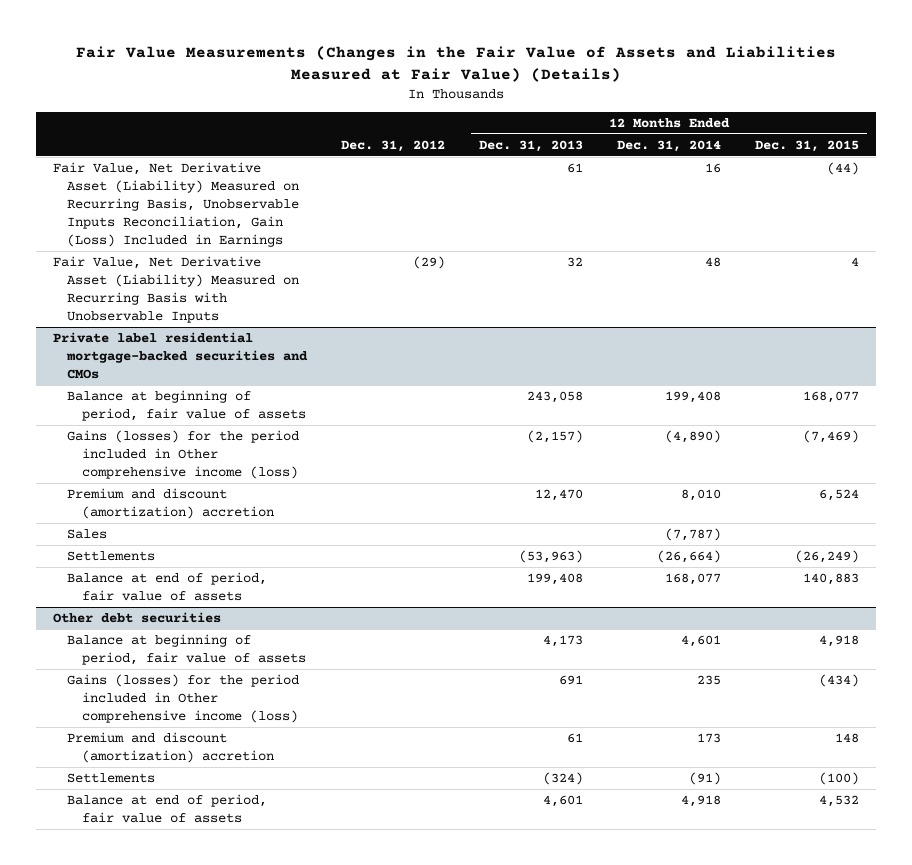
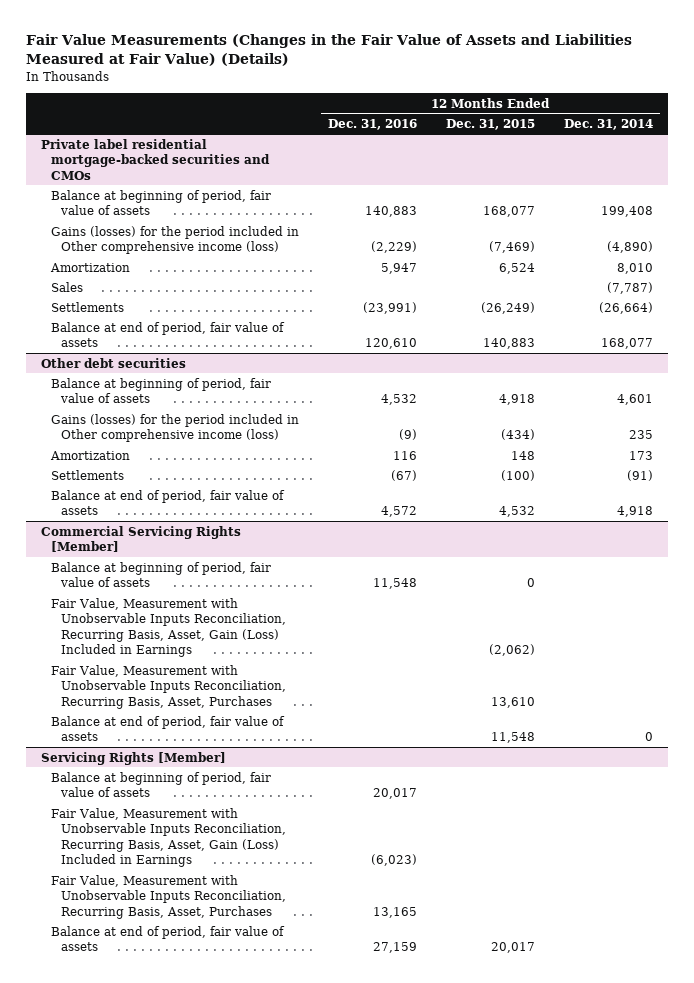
- | Dec. 31, 2012 | 12 Months Ended Dec. 31, 2013 | 12 Months Ended Dec. 31, 2014 | 12 Months Ended Dec. 31, 2015
+ | 12 Months Ended Dec. 31, 2016 | 12 Months Ended Dec. 31, 2015 | 12 Months Ended Dec. 31, 2014
- Fair Value, Net Derivative Asset (Liability) Measured on Recurring Basis, Unobservable Inputs Reconciliation, Gain (Loss) Included in Earnings | | 61 | 16 | (44)
- Fair Value, Net Derivative Asset (Liability) Measured on Recurring Basis with Unobservable Inputs | (29) | 32 | 48 | 4
@ Private label residential mortgage-backed securities and CMOs
- Premium and discount (amortization) accretion | | 12,470 | 8,010 | 6,524
+ Amortization | 5,947 | 6,524 | 8,010
@ Other debt securities
- Premium and discount (amortization) accretion | | 61 | 173 | 148
+ Amortization | 116 | 148 | 173
+ Commercial Servicing Rights [Member]
+ Balance at beginning of period, fair value of assets | 11,548 | 0 |
+ Fair Value, Measurement with Unobservable Inputs Reconciliation, Recurring Basis, Asset, Gain (Loss) Included in Earnings | | (2,062) |
+ Fair Value, Measurement with Unobservable Inputs Reconciliation, Recurring Basis, Asset, Purchases | | 13,610 |
+ Balance at end of period, fair value of assets | | 11,548 | 0
+ Servicing Rights [Member]
+ Balance at beginning of period, fair value of assets | 20,017 | |
+ Fair Value, Measurement with Unobservable Inputs Reconciliation, Recurring Basis, Asset, Gain (Loss) Included in Earnings | (6,023) | |
+ Fair Value, Measurement with Unobservable Inputs Reconciliation, Recurring Basis, Asset, Purchases | 13,165 | |
+ Balance at end of period, fair value of assets | 27,159 | 20,017 |

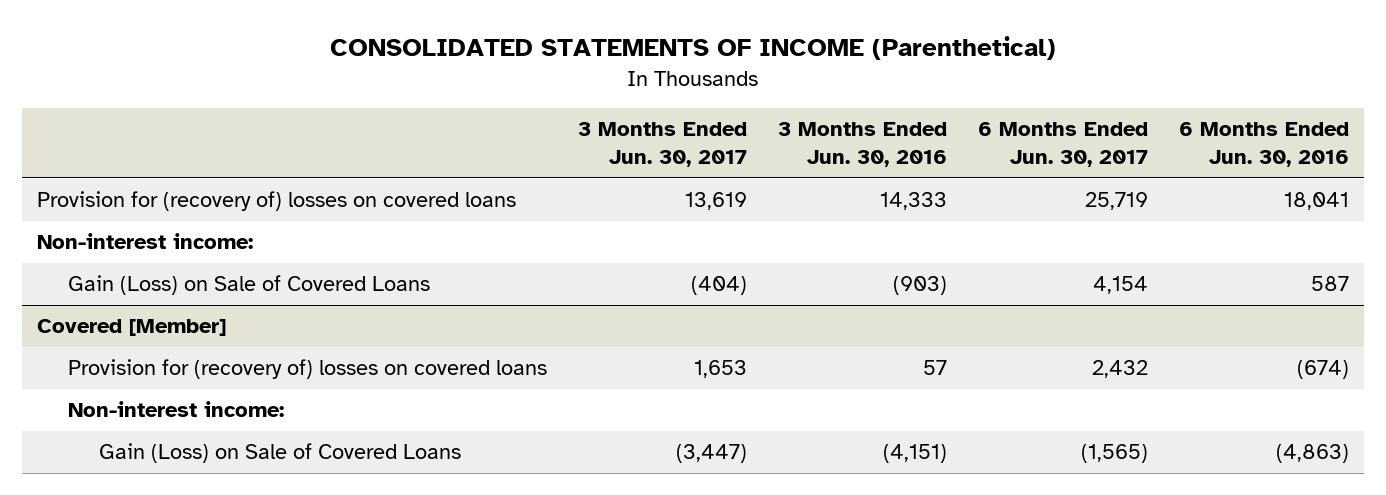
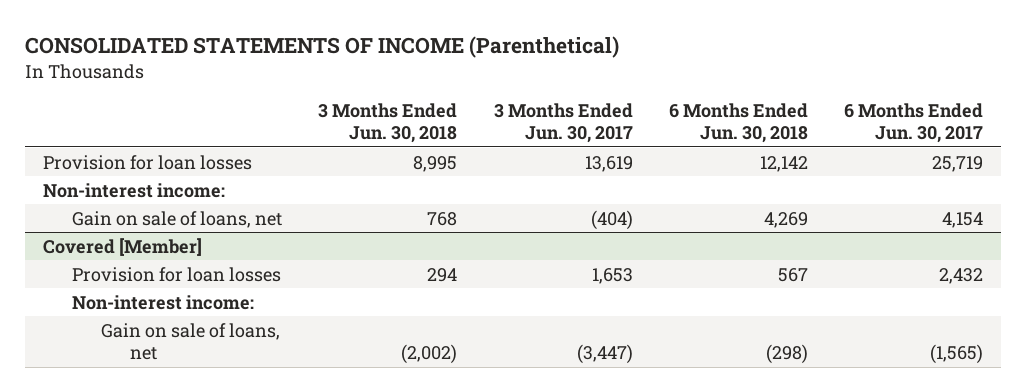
- | 3 Months Ended Jun. 30, 2017 | 3 Months Ended Jun. 30, 2016 | 6 Months Ended Jun. 30, 2017 | 6 Months Ended Jun. 30, 2016
+ | 3 Months Ended Jun. 30, 2018 | 3 Months Ended Jun. 30, 2017 | 6 Months Ended Jun. 30, 2018 | 6 Months Ended Jun. 30, 2017
- Provision for (recovery of) losses on covered loans | 13,619 | 14,333 | 25,719 | 18,041
+ Provision for loan losses | 8,995 | 13,619 | 12,142 | 25,719
- Gain (Loss) on Sale of Covered Loans | (404) | (903) | 4,154 | 587
+ Gain on sale of loans, net | 768 | (404) | 4,269 | 4,154
@ Covered [Member]
- Provision for (recovery of) losses on covered loans | 1,653 | 57 | 2,432 | (674)
+ Provision for loan losses | 294 | 1,653 | 567 | 2,432
- Gain (Loss) on Sale of Covered Loans | (3,447) | (4,151) | (1,565) | (4,863)
+ Gain on sale of loans, net | (2,002) | (3,447) | (298) | (1,565)

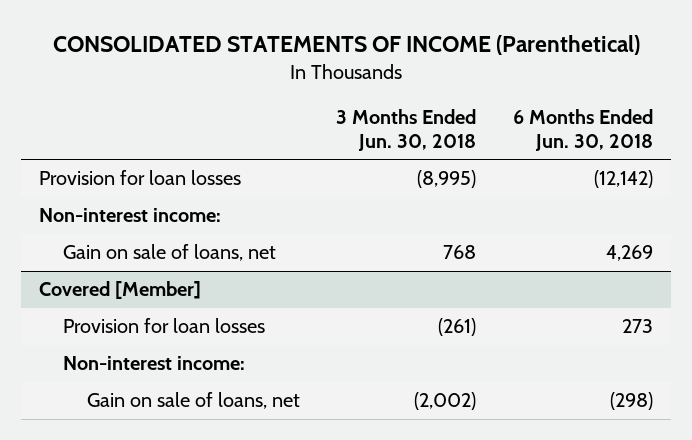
- | 3 Months Ended Jun. 30, 2018 | 3 Months Ended Jun. 30, 2017 | 6 Months Ended Jun. 30, 2018 | 6 Months Ended Jun. 30, 2017
+ | 3 Months Ended Jun. 30, 2018 | 6 Months Ended Jun. 30, 2018
- Provision for loan losses | 8,995 | 13,619 | 12,142 | 25,719
+ Provision for loan losses | (8,995) | (12,142)
@ Covered [Member]
- Provision for loan losses | 294 | 1,653 | 567 | 2,432
+ Provision for loan losses | (261) | 273

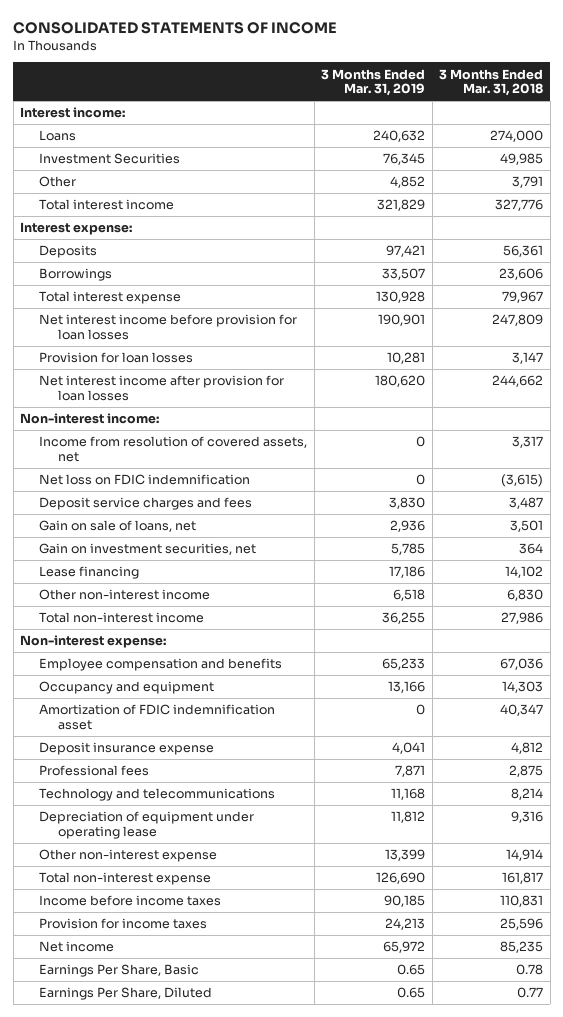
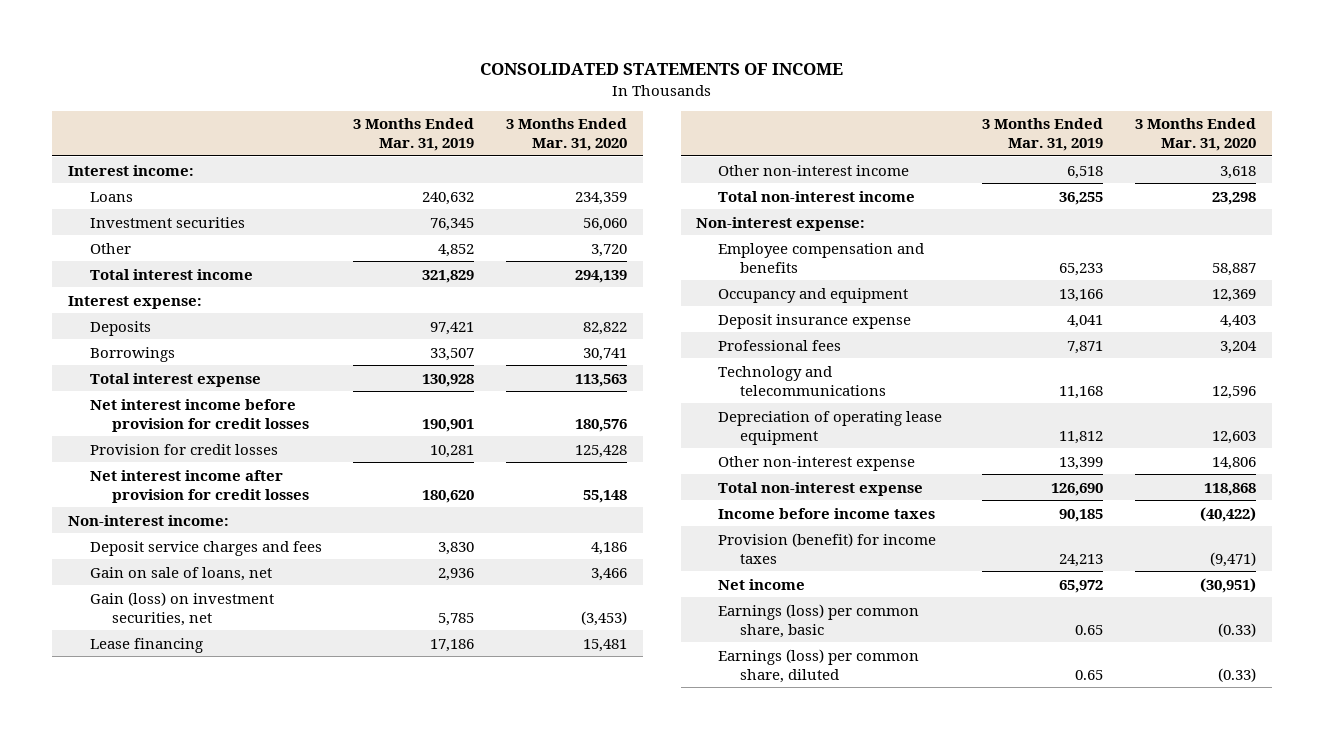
- | 3 Months Ended Mar. 31, 2019 | 3 Months Ended Mar. 31, 2018
+ | 3 Months Ended Mar. 31, 2019 | 3 Months Ended Mar. 31, 2020
- Investment Securities | 76,345 | 49,985
+ Investment securities | 76,345 | 56,060
- Net interest income before provision for loan losses | 190,901 | 247,809
- Provision for loan losses | 10,281 | 3,147
- Net interest income after provision for loan losses | 180,620 | 244,662
+ Net interest income before provision for credit losses | 190,901 | 180,576
+ Provision for credit losses | 10,281 | 125,428
+ Net interest income after provision for credit losses | 180,620 | 55,148
- Income from resolution of covered assets, net | 0 | 3,317
- Net loss on FDIC indemnification | 0 | (3,615)
- Gain on investment securities, net | 5,785 | 364
+ Gain (loss) on investment securities, net | 5,785 | (3,453)
- Amortization of FDIC indemnification asset | 0 | 40,347
- Depreciation of equipment under operating lease | 11,812 | 9,316
+ Depreciation of operating lease equipment | 11,812 | 12,603
- Provision for income taxes | 24,213 | 25,596
+ Provision (benefit) for income taxes | 24,213 | (9,471)
- Earnings Per Share, Basic | 0.65 | 0.78
- Earnings Per Share, Diluted | 0.65 | 0.77
+ Earnings (loss) per common share, basic | 0.65 | (0.33)
+ Earnings (loss) per common share, diluted | 0.65 | (0.33)

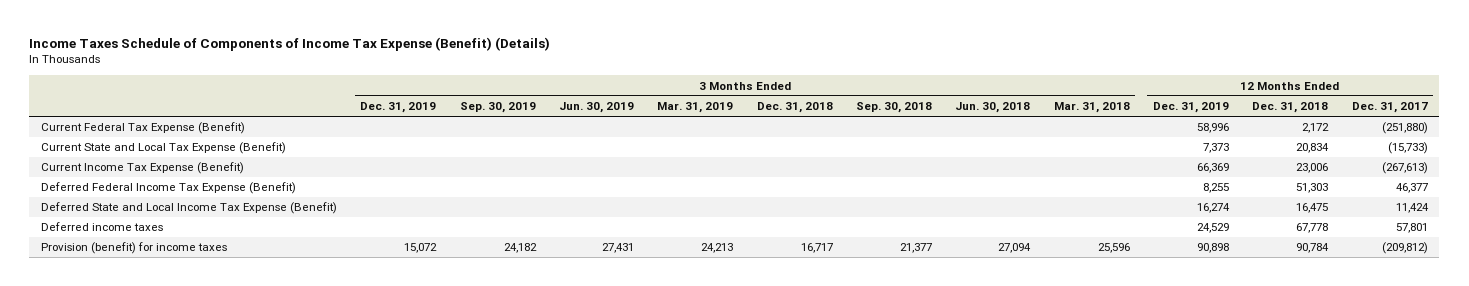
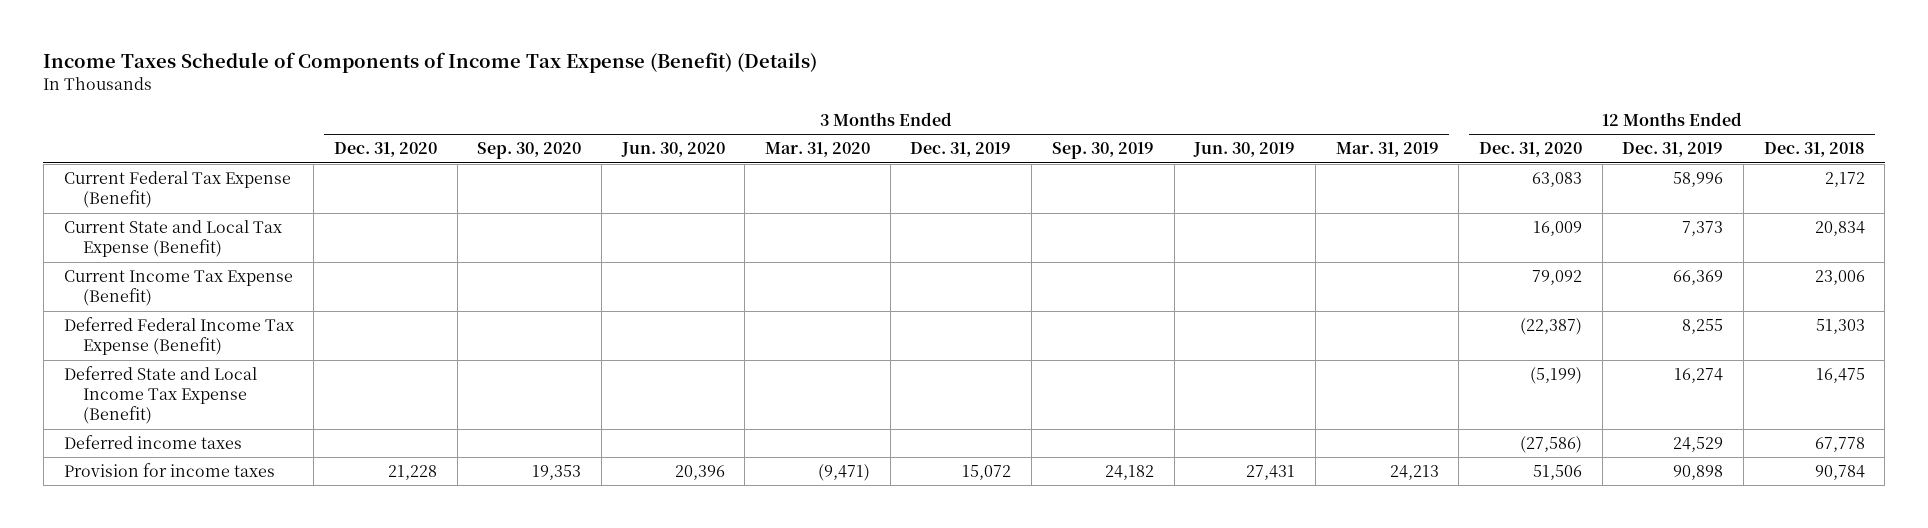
- | 3 Months Ended Dec. 31, 2019 | 3 Months Ended Sep. 30, 2019 | 3 Months Ended Jun. 30, 2019 | 3 Months Ended Mar. 31, 2019 | 3 Months Ended Dec. 31, 2018 | 3 Months Ended Sep. 30, 2018 | 3 Months Ended Jun. 30, 2018 | 3 Months Ended Mar. 31, 2018 | 12 Months Ended Dec. 31, 2019 | 12 Months Ended Dec. 31, 2018 | 12 Months Ended Dec. 31, 2017
+ | 3 Months Ended Dec. 31, 2020 | 3 Months Ended Sep. 30, 2020 | 3 Months Ended Jun. 30, 2020 | 3 Months Ended Mar. 31, 2020 | 3 Months Ended Dec. 31, 2019 | 3 Months Ended Sep. 30, 2019 | 3 Months Ended Jun. 30, 2019 | 3 Months Ended Mar. 31, 2019 | 12 Months Ended Dec. 31, 2020 | 12 Months Ended Dec. 31, 2019 | 12 Months Ended Dec. 31, 2018
- Provision (benefit) for income taxes | 15,072 | 24,182 | 27,431 | 24,213 | 16,717 | 21,377 | 27,094 | 25,596 | 90,898 | 90,784 | (209,812)
+ Provision for income taxes | 21,228 | 19,353 | 20,396 | (9,471) | 15,072 | 24,182 | 27,431 | 24,213 | 51,506 | 90,898 | 90,784

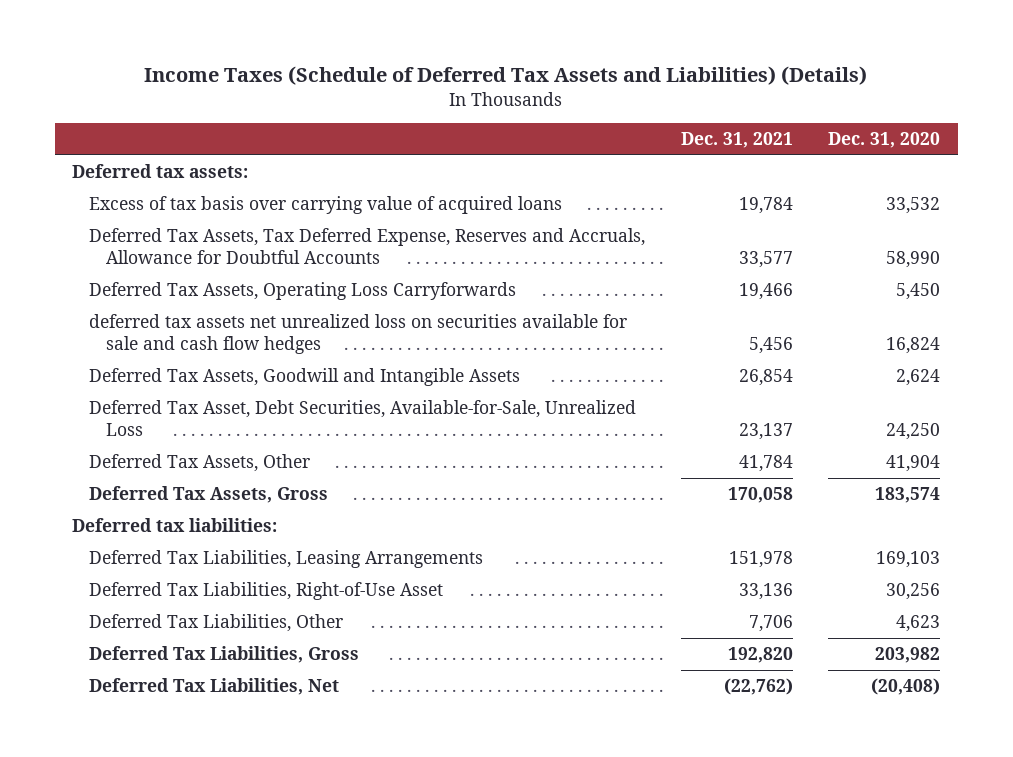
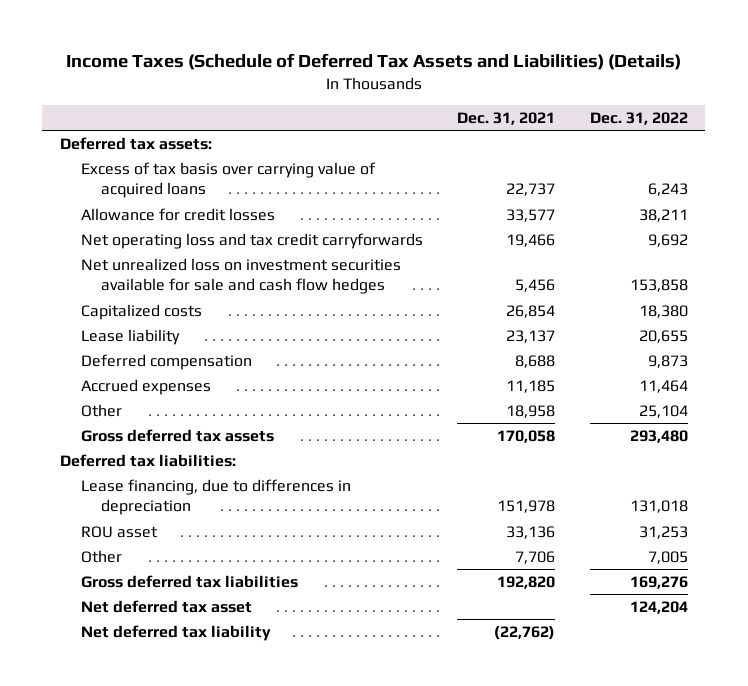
- | Dec. 31, 2021 | Dec. 31, 2020
+ | Dec. 31, 2021 | Dec. 31, 2022
- Excess of tax basis over carrying value of acquired loans | 19,784 | 33,532
- Deferred Tax Assets, Tax Deferred Expense, Reserves and Accruals, Allowance for Doubtful Accounts | 33,577 | 58,990
- Deferred Tax Assets, Operating Loss Carryforwards | 19,466 | 5,450
- deferred tax assets net unrealized loss on securities available for sale and cash flow hedges | 5,456 | 16,824
- Deferred Tax Assets, Goodwill and Intangible Assets | 26,854 | 2,624
- Deferred Tax Asset, Debt Securities, Available-for-Sale, Unrealized Loss | 23,137 | 24,250
- Deferred Tax Assets, Other | 41,784 | 41,904
- Deferred Tax Assets, Gross | 170,058 | 183,574
+ Excess of tax basis over carrying value of acquired loans | 22,737 | 6,243
+ Allowance for credit losses | 33,577 | 38,211
+ Net operating loss and tax credit carryforwards | 19,466 | 9,692
+ Net unrealized loss on investment securities available for sale and cash flow hedges | 5,456 | 153,858
+ Capitalized costs | 26,854 | 18,380
+ Lease liability | 23,137 | 20,655
+ Deferred compensation | 8,688 | 9,873
+ Accrued expenses | 11,185 | 11,464
+ Other | 18,958 | 25,104
+ Gross deferred tax assets | 170,058 | 293,480
- Deferred Tax Liabilities, Leasing Arrangements | 151,978 | 169,103
- Deferred Tax Liabilities, Right-of-Use Asset | 33,136 | 30,256
- Deferred Tax Liabilities, Other | 7,706 | 4,623
- Deferred Tax Liabilities, Gross | 192,820 | 203,982
- Deferred Tax Liabilities, Net | (22,762) | (20,408)
+ Lease financing, due to differences in depreciation | 151,978 | 131,018
+ ROU asset | 33,136 | 31,253
+ Other | 7,706 | 7,005
+ Gross deferred tax liabilities | 192,820 | 169,276
+ Net deferred tax asset | | 124,204
+ Net deferred tax liability | (22,762) |

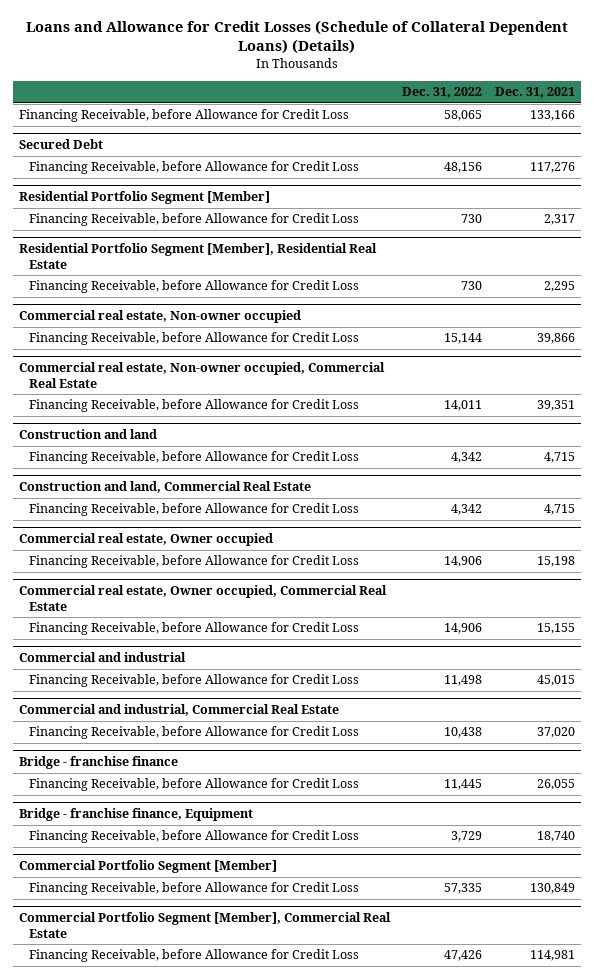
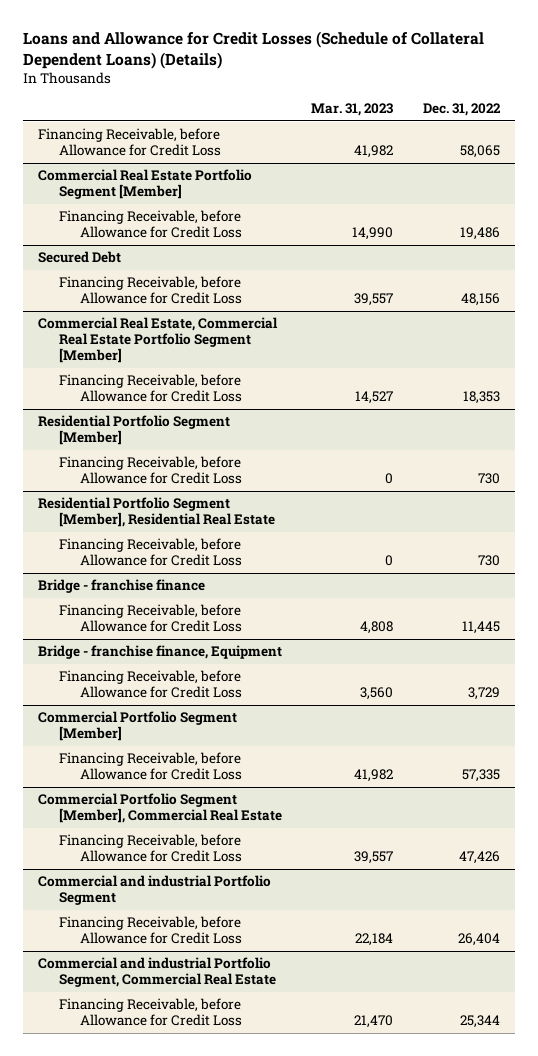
- | Dec. 31, 2022 | Dec. 31, 2021
+ | Mar. 31, 2023 | Dec. 31, 2022
+ Commercial Real Estate Portfolio Segment [Member]
+ Financing Receivable, before Allowance for Credit Loss | 14,990 | 19,486
+ Commercial Real Estate, Commercial Real Estate Portfolio Segment [Member]
+ Financing Receivable, before Allowance for Credit Loss | 14,527 | 18,353
- Commercial real estate, Non-owner occupied
- Financing Receivable, before Allowance for Credit Loss | 15,144 | 39,866
- Commercial real estate, Non-owner occupied, Commercial Real Estate
- Financing Receivable, before Allowance for Credit Loss | 14,011 | 39,351
- Construction and land
- Financing Receivable, before Allowance for Credit Loss | 4,342 | 4,715
- Construction and land, Commercial Real Estate
- Financing Receivable, before Allowance for Credit Loss | 4,342 | 4,715
- Commercial real estate, Owner occupied
- Financing Receivable, before Allowance for Credit Loss | 14,906 | 15,198
- Commercial real estate, Owner occupied, Commercial Real Estate
- Financing Receivable, before Allowance for Credit Loss | 14,906 | 15,155
- Commercial and industrial
- Financing Receivable, before Allowance for Credit Loss | 11,498 | 45,015
- Commercial and industrial, Commercial Real Estate
- Financing Receivable, before Allowance for Credit Loss | 10,438 | 37,020
+ Commercial and industrial Portfolio Segment
+ Financing Receivable, before Allowance for Credit Loss | 22,184 | 26,404
+ Commercial and industrial Portfolio Segment, Commercial Real Estate
+ Financing Receivable, before Allowance for Credit Loss | 21,470 | 25,344

